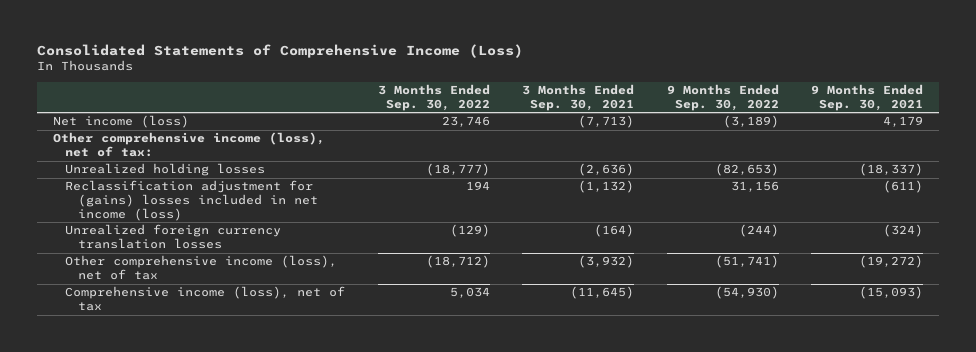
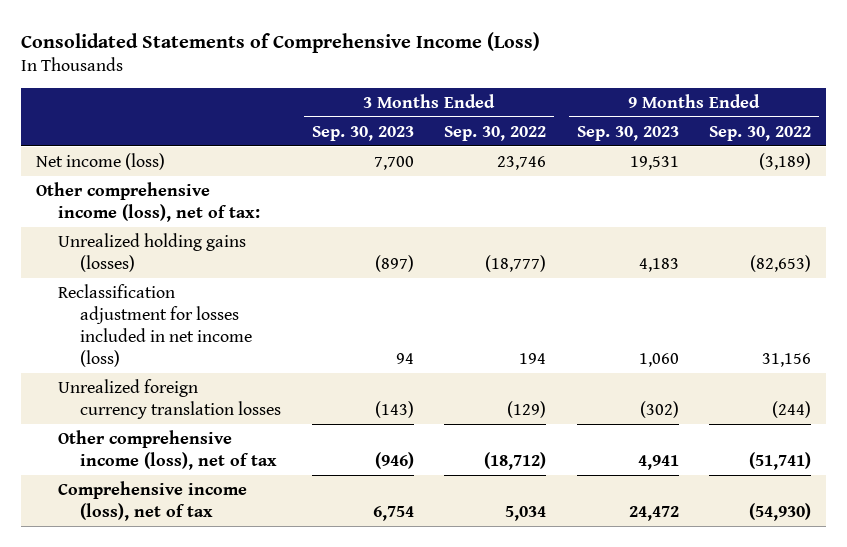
- | 3 Months Ended Sep. 30, 2022 | 3 Months Ended Sep. 30, 2021 | 9 Months Ended Sep. 30, 2022 | 9 Months Ended Sep. 30, 2021
+ | 3 Months Ended Sep. 30, 2023 | 3 Months Ended Sep. 30, 2022 | 9 Months Ended Sep. 30, 2023 | 9 Months Ended Sep. 30, 2022
- Unrealized holding losses | (18,777) | (2,636) | (82,653) | (18,337)
- Reclassification adjustment for (gains) losses included in net income (loss) | 194 | (1,132) | 31,156 | (611)
+ Unrealized holding gains (losses) | (897) | (18,777) | 4,183 | (82,653)
+ Reclassification adjustment for losses included in net income (loss) | 94 | 194 | 1,060 | 31,156

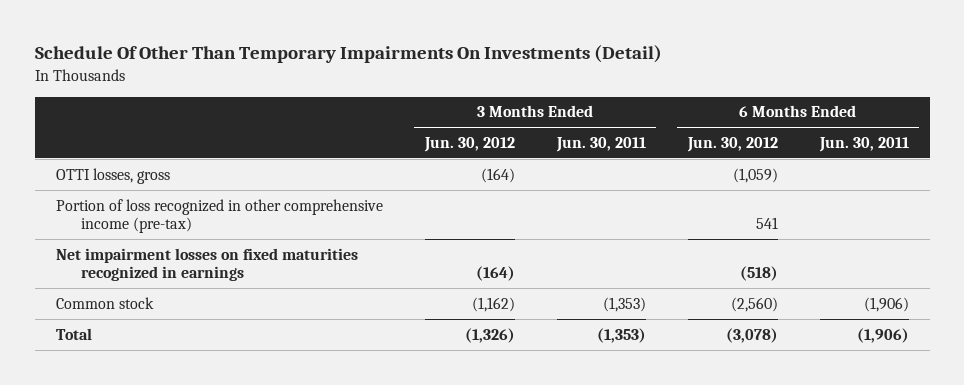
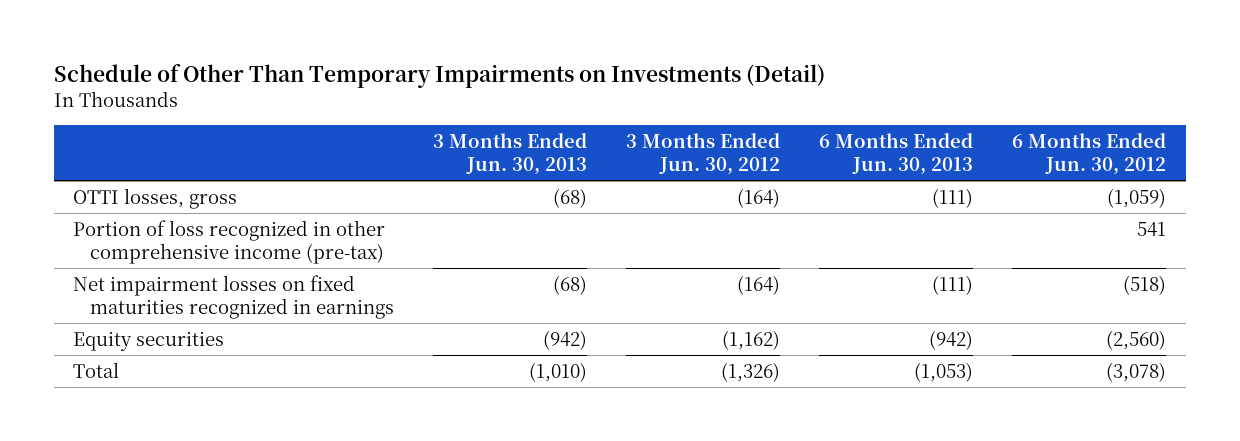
- Schedule Of Other Than Temporary Impairments On Investments (Detail)
+ Schedule of Other Than Temporary Impairments on Investments (Detail)
- | 3 Months Ended Jun. 30, 2012 | 3 Months Ended Jun. 30, 2011 | 6 Months Ended Jun. 30, 2012 | 6 Months Ended Jun. 30, 2011
+ | 3 Months Ended Jun. 30, 2013 | 3 Months Ended Jun. 30, 2012 | 6 Months Ended Jun. 30, 2013 | 6 Months Ended Jun. 30, 2012
- Common stock | (1,162) | (1,353) | (2,560) | (1,906)
+ Equity securities | (942) | (1,162) | (942) | (2,560)

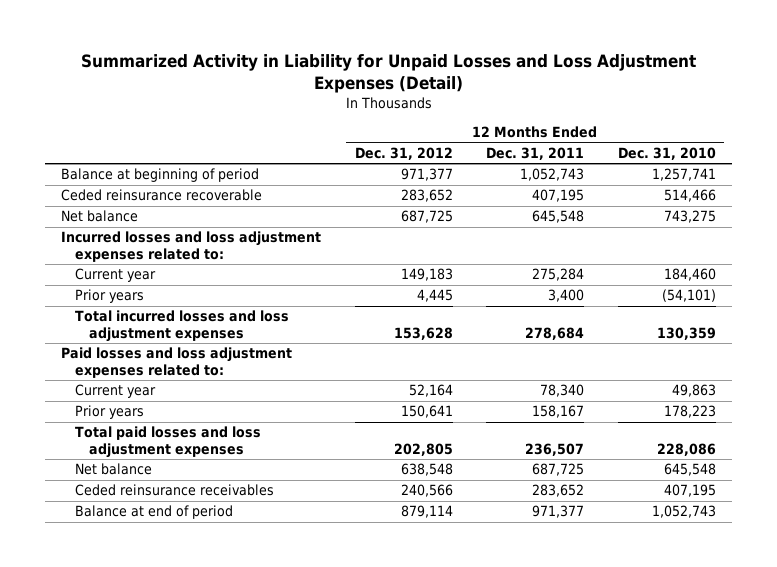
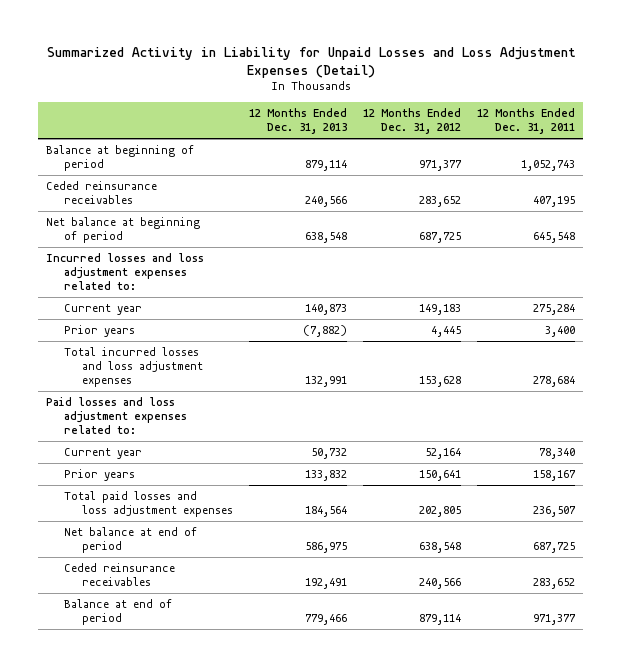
- | 12 Months Ended Dec. 31, 2012 | 12 Months Ended Dec. 31, 2011 | 12 Months Ended Dec. 31, 2010
+ | 12 Months Ended Dec. 31, 2013 | 12 Months Ended Dec. 31, 2012 | 12 Months Ended Dec. 31, 2011
- Ceded reinsurance recoverable | 283,652 | 407,195 | 514,466
- Net balance | 687,725 | 645,548 | 743,275
+ Ceded reinsurance receivables | 240,566 | 283,652 | 407,195
+ Net balance at beginning of period | 638,548 | 687,725 | 645,548
- Net balance | 638,548 | 687,725 | 645,548
+ Net balance at end of period | 586,975 | 638,548 | 687,725

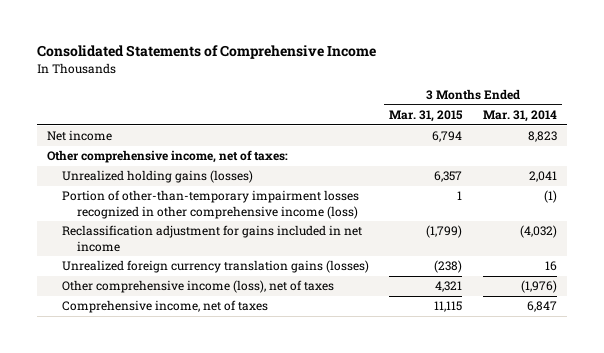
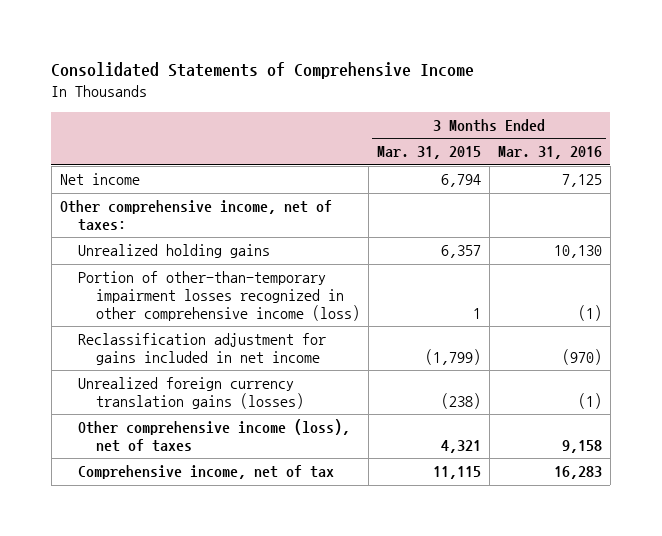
- | 3 Months Ended Mar. 31, 2015 | 3 Months Ended Mar. 31, 2014
+ | 3 Months Ended Mar. 31, 2015 | 3 Months Ended Mar. 31, 2016
- Unrealized holding gains (losses) | 6,357 | 2,041
+ Unrealized holding gains | 6,357 | 10,130
- Comprehensive income, net of taxes | 11,115 | 6,847
+ Comprehensive income, net of tax | 11,115 | 16,283

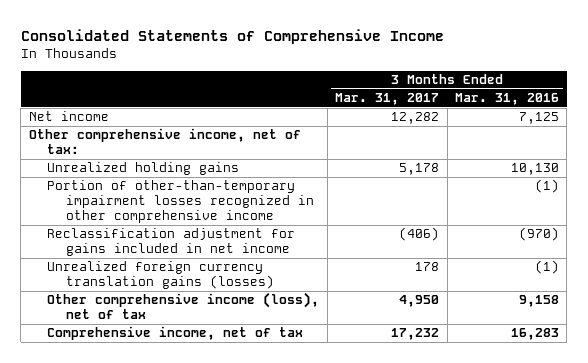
- | 3 Months Ended Mar. 31, 2015 | 3 Months Ended Mar. 31, 2016
+ | 3 Months Ended Mar. 31, 2017 | 3 Months Ended Mar. 31, 2016
- Other comprehensive income, net of taxes:
+ Other comprehensive income, net of tax:
- Portion of other-than-temporary impairment losses recognized in other comprehensive income (loss) | 1 | (1)
+ Portion of other-than-temporary impairment losses recognized in other comprehensive income | | (1)
- Other comprehensive income (loss), net of taxes | 4,321 | 9,158
+ Other comprehensive income (loss), net of tax | 4,950 | 9,158

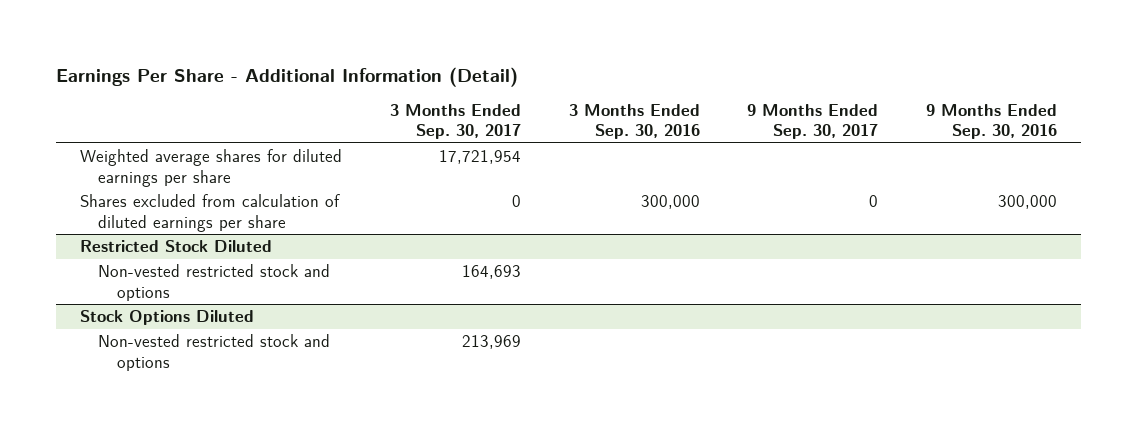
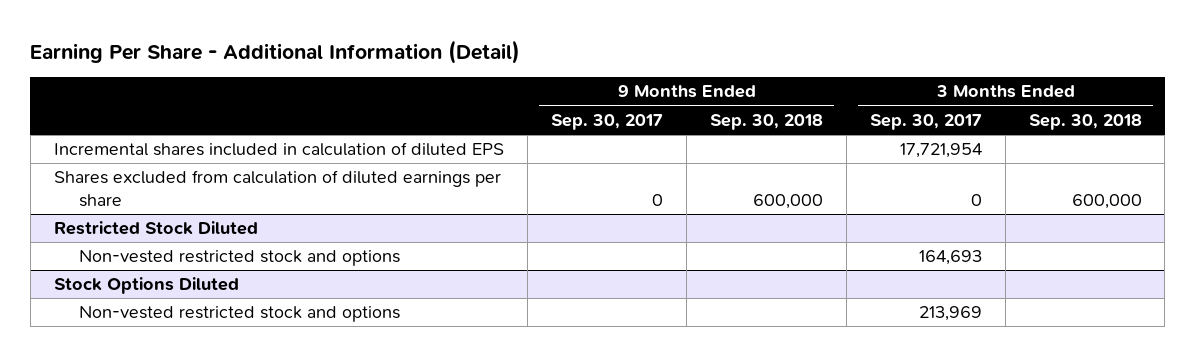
- Earnings Per Share - Additional Information (Detail)
+ Earning Per Share - Additional Information (Detail)
- | 3 Months Ended Sep. 30, 2017 | 3 Months Ended Sep. 30, 2016 | 9 Months Ended Sep. 30, 2017 | 9 Months Ended Sep. 30, 2016
+ | 9 Months Ended Sep. 30, 2017 | 9 Months Ended Sep. 30, 2018 | 3 Months Ended Sep. 30, 2017 | 3 Months Ended Sep. 30, 2018
- Weighted average shares for diluted earnings per share | 17,721,954 | | |
+ Incremental shares included in calculation of diluted EPS | | | 17,721,954 |

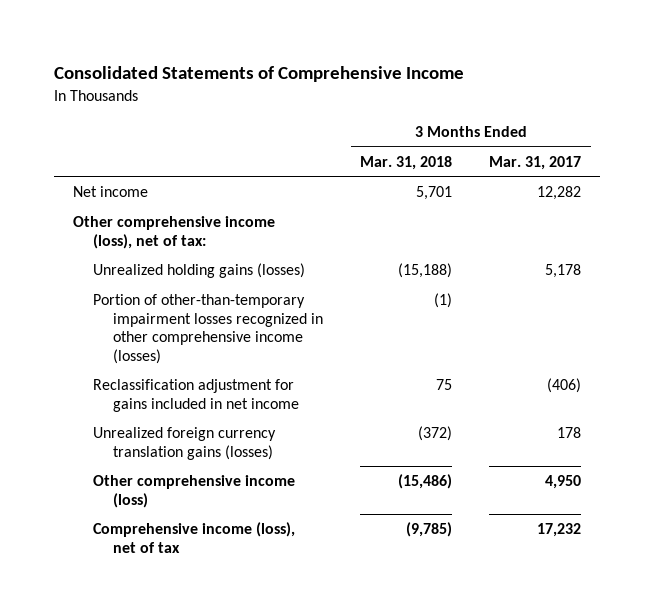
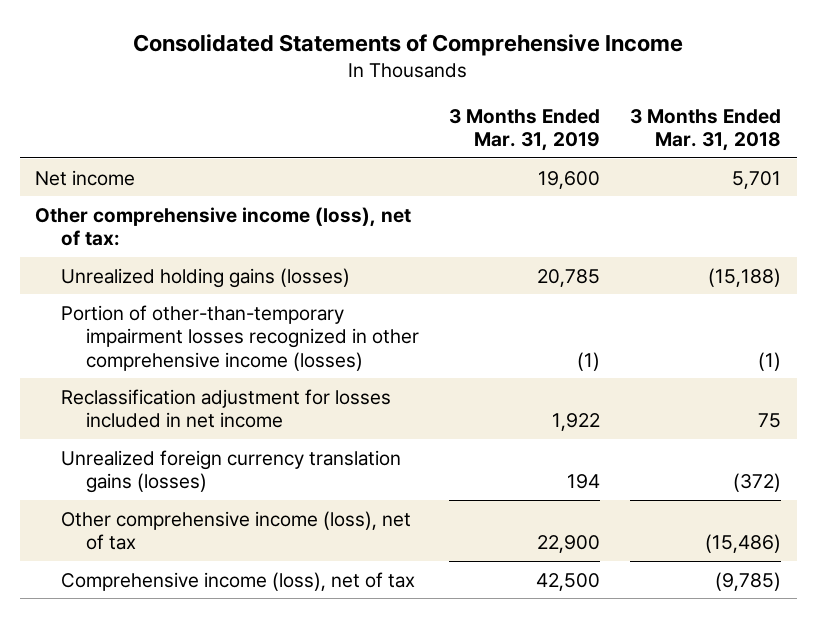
- | 3 Months Ended Mar. 31, 2018 | 3 Months Ended Mar. 31, 2017
+ | 3 Months Ended Mar. 31, 2019 | 3 Months Ended Mar. 31, 2018
- Reclassification adjustment for gains included in net income | 75 | (406)
+ Reclassification adjustment for losses included in net income | 1,922 | 75
- Other comprehensive income (loss) | (15,486) | 4,950
+ Other comprehensive income (loss), net of tax | 22,900 | (15,486)

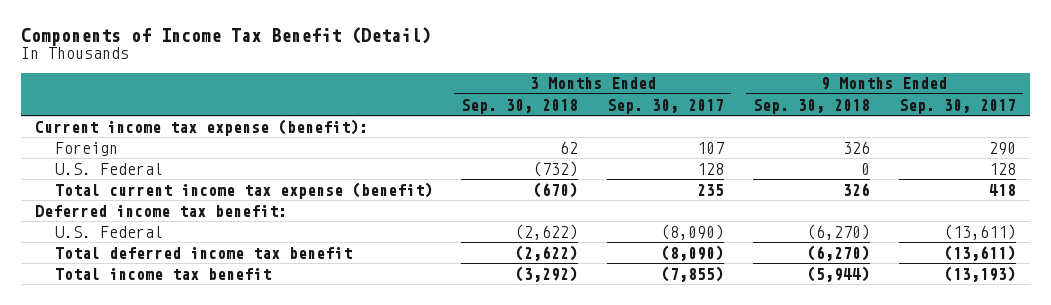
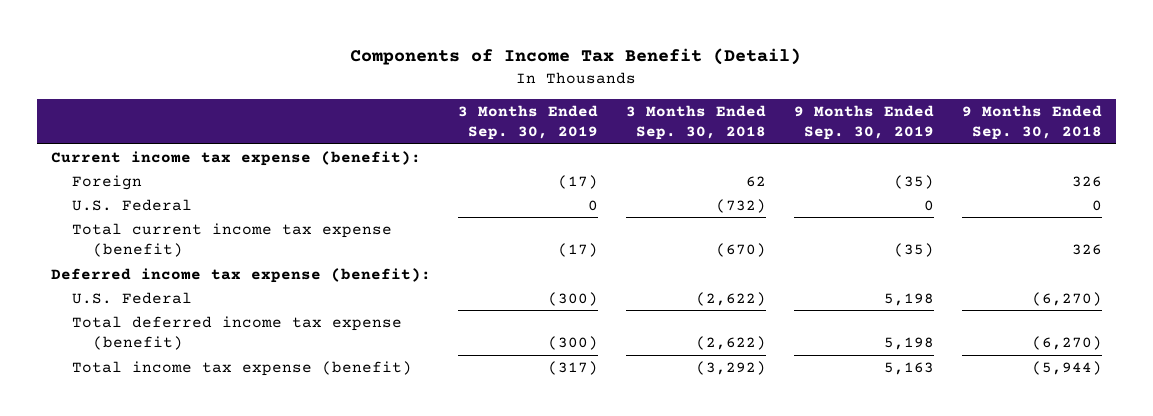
- | 3 Months Ended Sep. 30, 2018 | 3 Months Ended Sep. 30, 2017 | 9 Months Ended Sep. 30, 2018 | 9 Months Ended Sep. 30, 2017
+ | 3 Months Ended Sep. 30, 2019 | 3 Months Ended Sep. 30, 2018 | 9 Months Ended Sep. 30, 2019 | 9 Months Ended Sep. 30, 2018
- Deferred income tax benefit:
+ Deferred income tax expense (benefit):
- Total deferred income tax benefit | (2,622) | (8,090) | (6,270) | (13,611)
- Total income tax benefit | (3,292) | (7,855) | (5,944) | (13,193)
+ Total deferred income tax expense (benefit) | (300) | (2,622) | 5,198 | (6,270)
+ Total income tax expense (benefit) | (317) | (3,292) | 5,163 | (5,944)

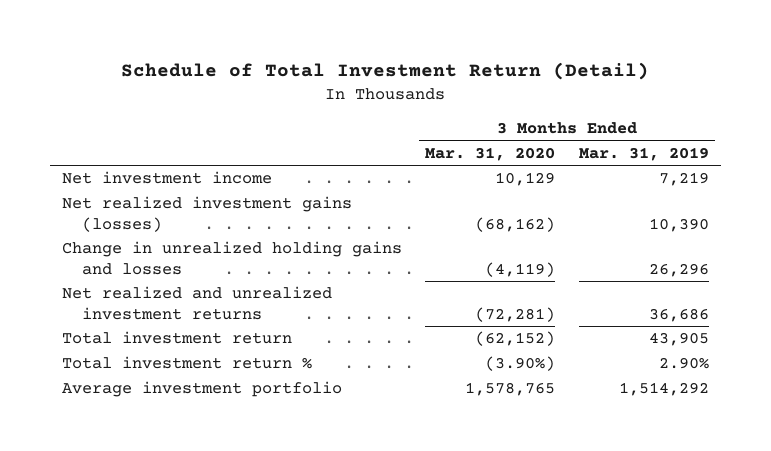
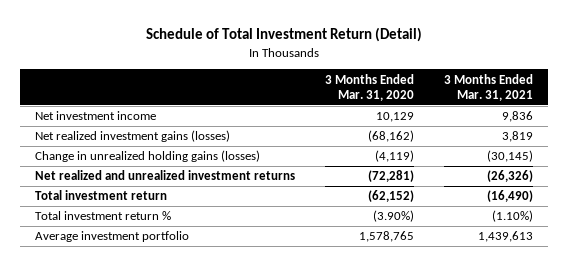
- | 3 Months Ended Mar. 31, 2020 | 3 Months Ended Mar. 31, 2019
+ | 3 Months Ended Mar. 31, 2020 | 3 Months Ended Mar. 31, 2021
- Change in unrealized holding gains and losses | (4,119) | 26,296
+ Change in unrealized holding gains (losses) | (4,119) | (30,145)

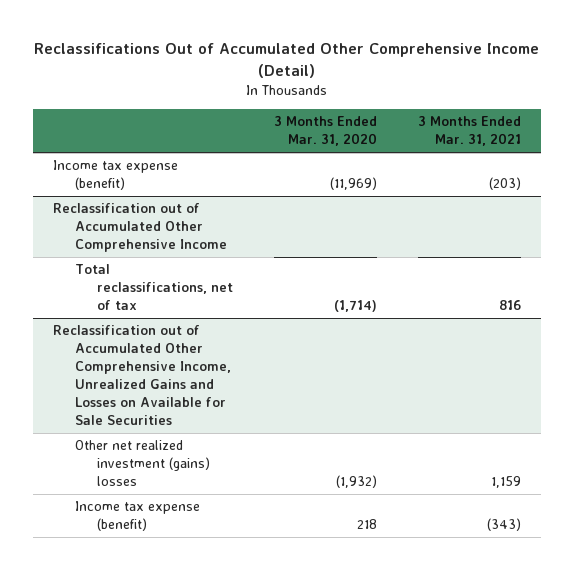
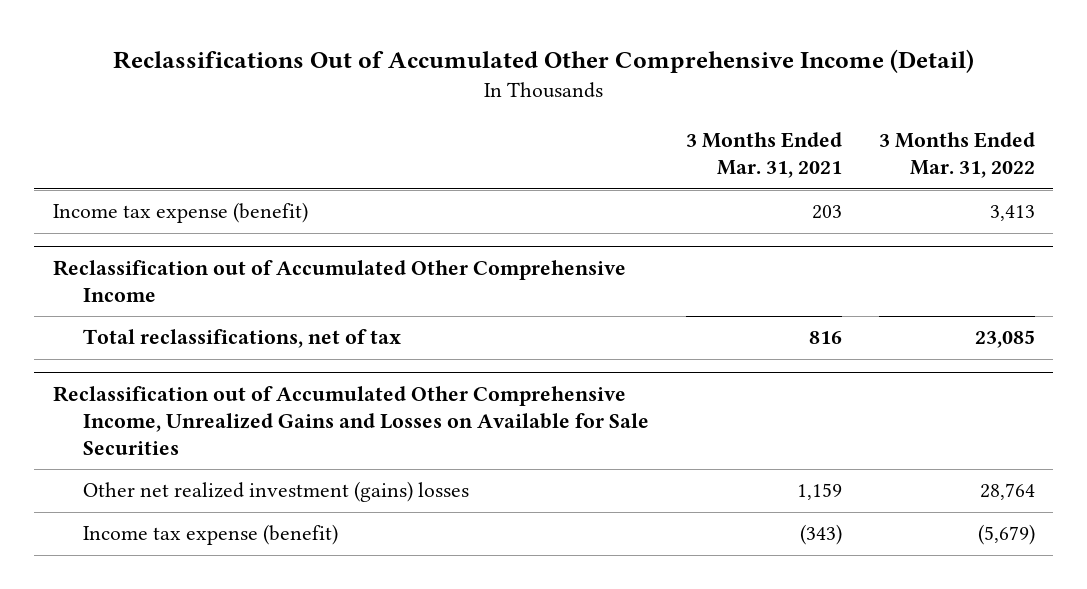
- | 3 Months Ended Mar. 31, 2020 | 3 Months Ended Mar. 31, 2021
+ | 3 Months Ended Mar. 31, 2021 | 3 Months Ended Mar. 31, 2022
- Income tax expense (benefit) | (11,969) | (203)
+ Income tax expense (benefit) | 203 | 3,413

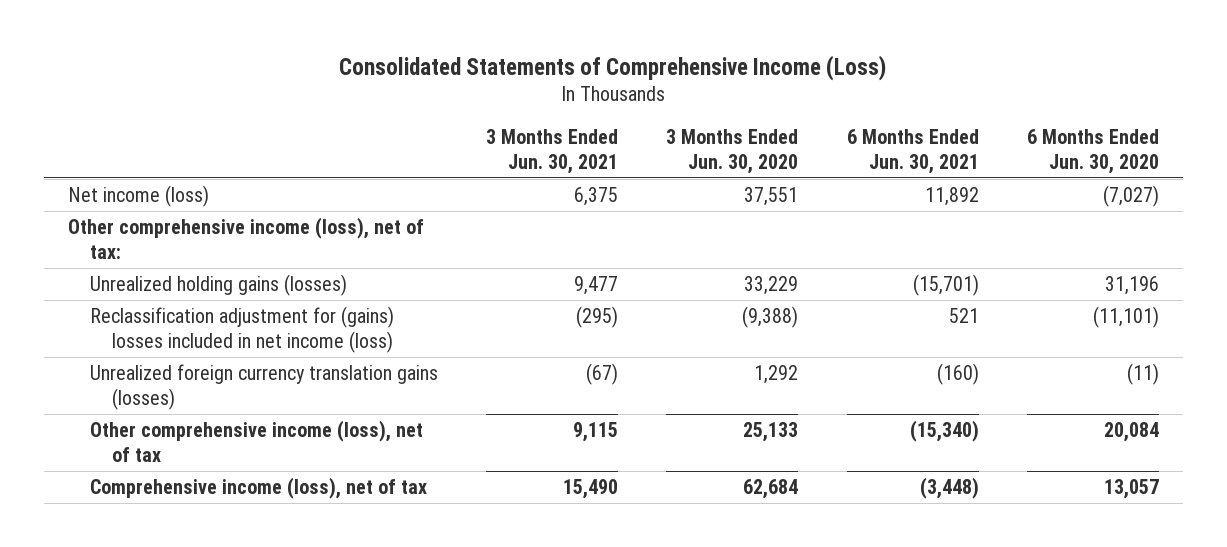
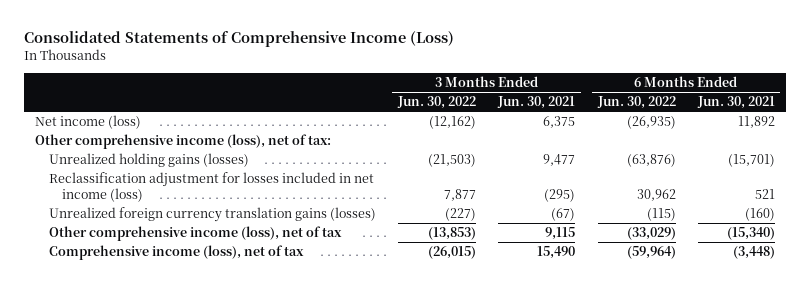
- | 3 Months Ended Jun. 30, 2021 | 3 Months Ended Jun. 30, 2020 | 6 Months Ended Jun. 30, 2021 | 6 Months Ended Jun. 30, 2020
+ | 3 Months Ended Jun. 30, 2022 | 3 Months Ended Jun. 30, 2021 | 6 Months Ended Jun. 30, 2022 | 6 Months Ended Jun. 30, 2021
- Reclassification adjustment for (gains) losses included in net income (loss) | (295) | (9,388) | 521 | (11,101)
+ Reclassification adjustment for losses included in net income (loss) | 7,877 | (295) | 30,962 | 521

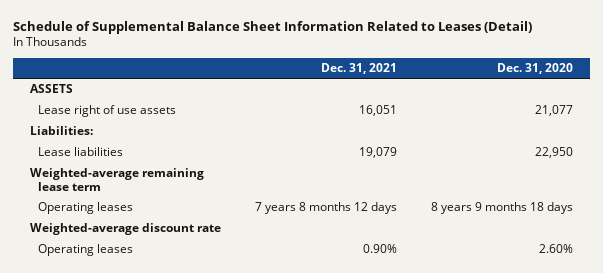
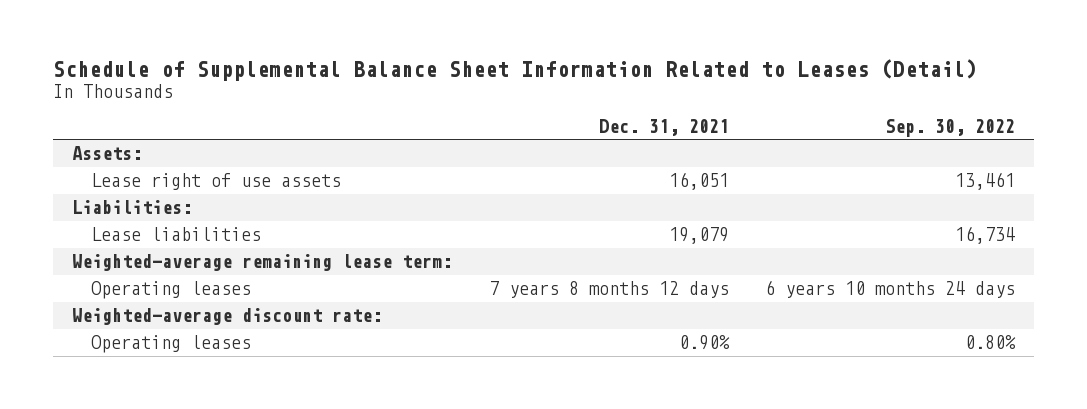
- | Dec. 31, 2021 | Dec. 31, 2020
+ | Dec. 31, 2021 | Sep. 30, 2022
- ASSETS
+ Assets:
- Weighted-average remaining lease term
+ Weighted-average remaining lease term:
- Weighted-average discount rate
+ Weighted-average discount rate:

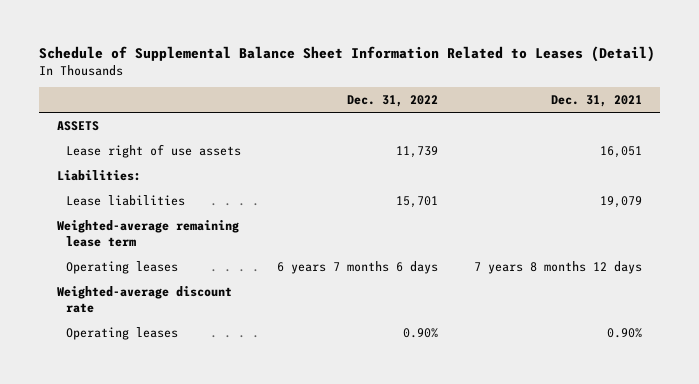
- | Dec. 31, 2021 | Sep. 30, 2022
+ | Dec. 31, 2022 | Dec. 31, 2021
- Assets:
+ ASSETS
- Weighted-average remaining lease term:
+ Weighted-average remaining lease term
- Weighted-average discount rate:
+ Weighted-average discount rate

